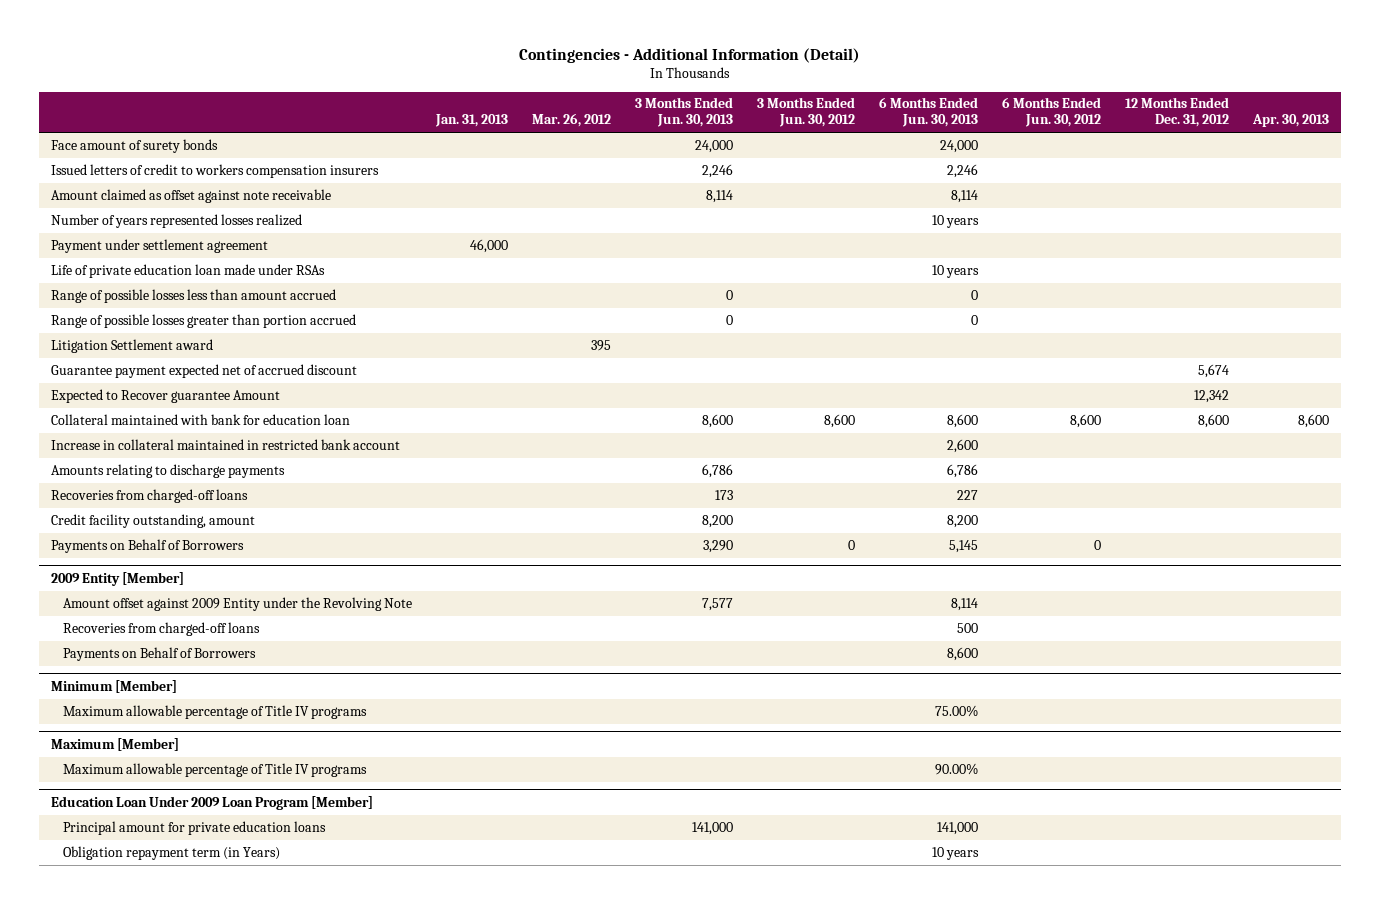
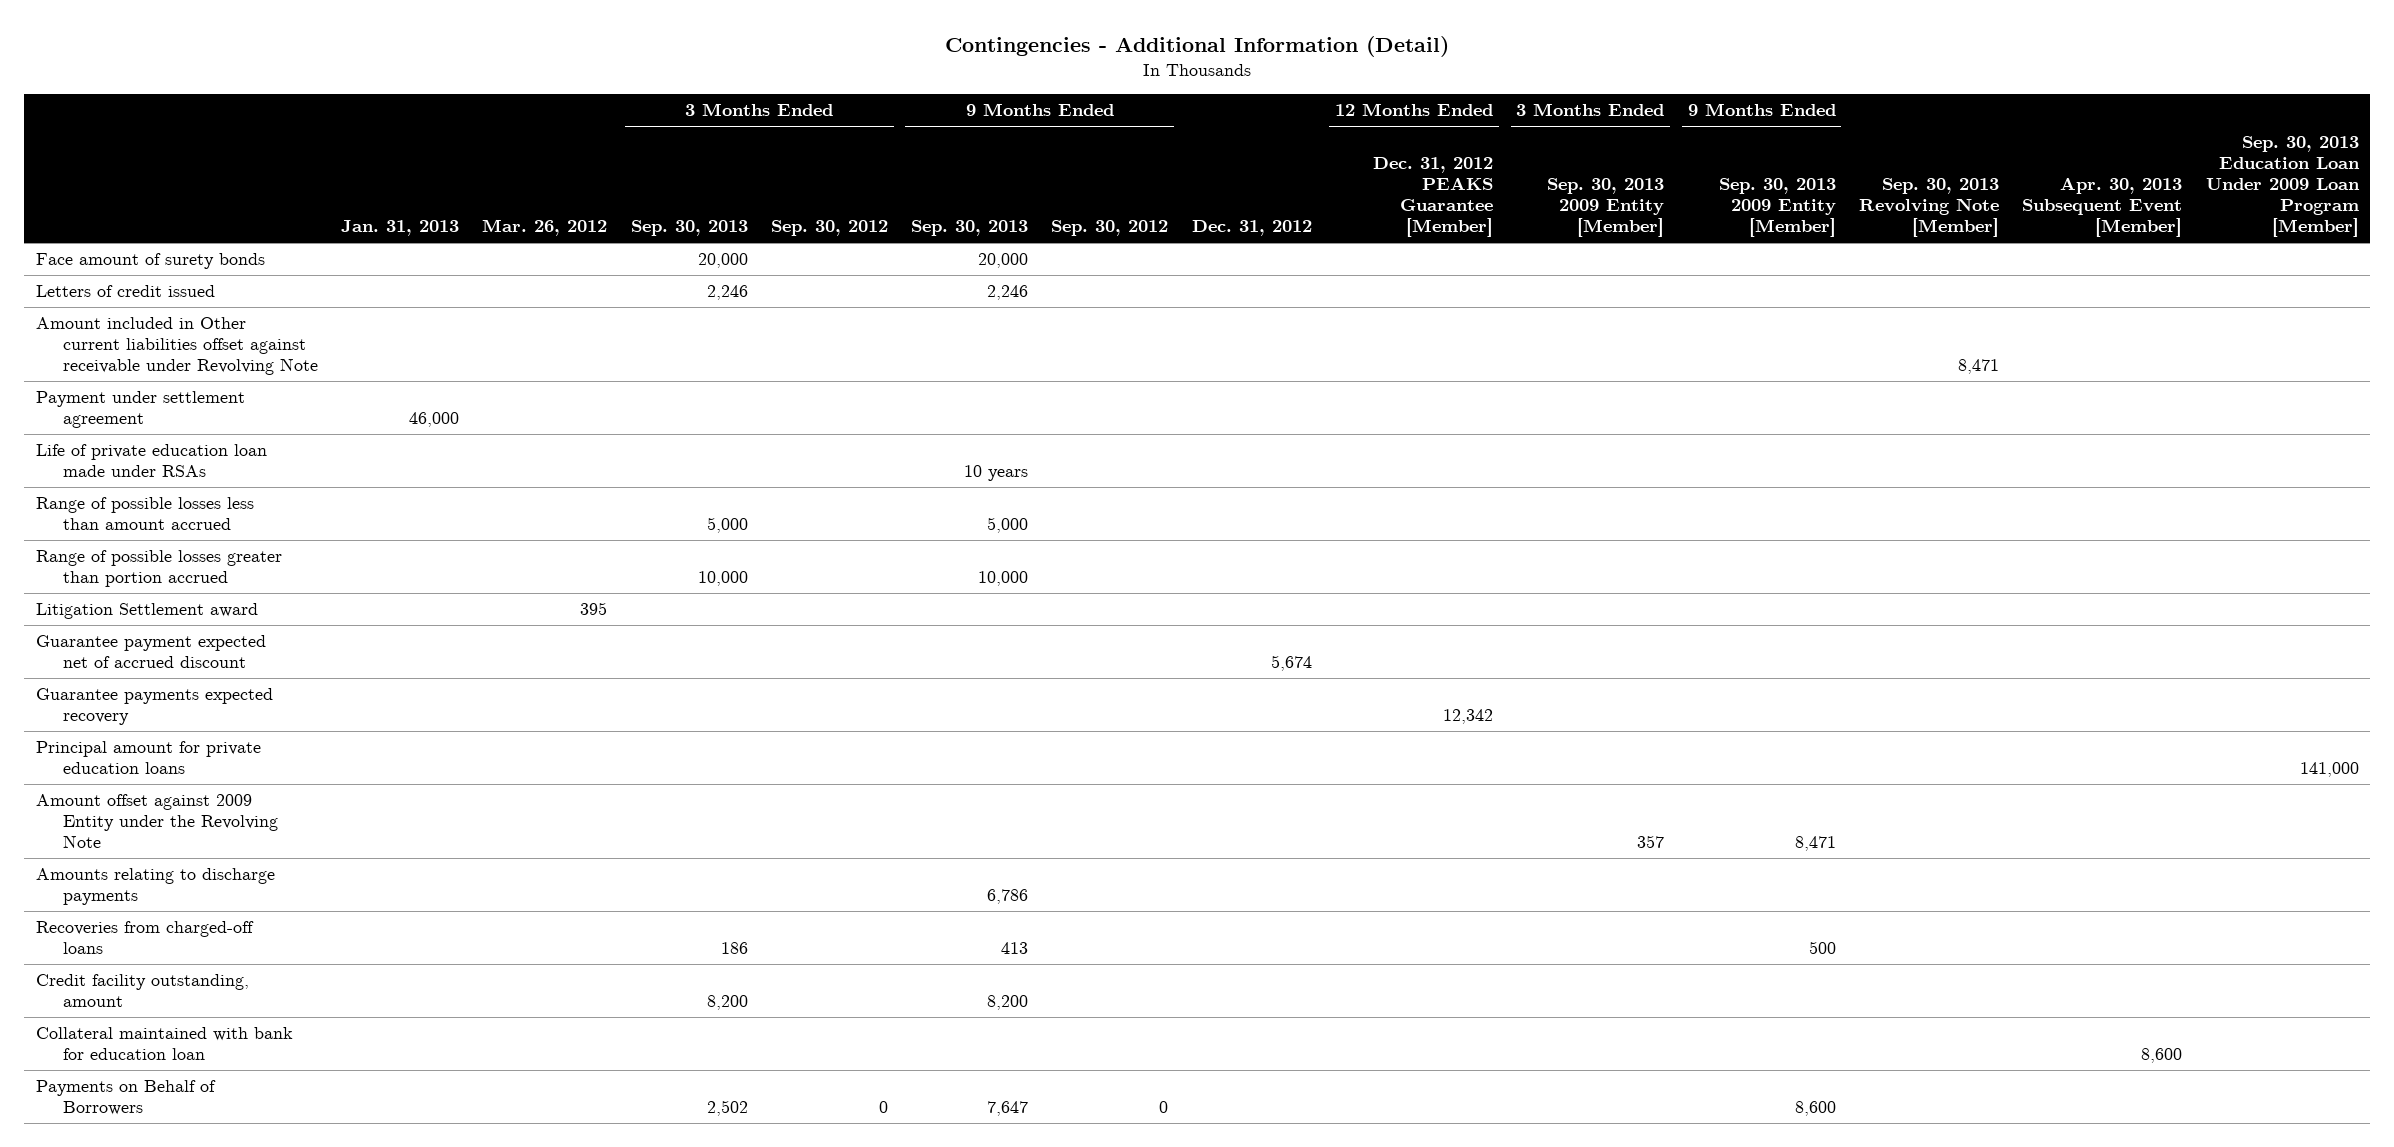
- | Jan. 31, 2013 | Mar. 26, 2012 | 3 Months Ended Jun. 30, 2013 | 3 Months Ended Jun. 30, 2012 | 6 Months Ended Jun. 30, 2013 | 6 Months Ended Jun. 30, 2012 | 12 Months Ended Dec. 31, 2012 | Apr. 30, 2013
+ | Jan. 31, 2013 | Mar. 26, 2012 | 3 Months Ended Sep. 30, 2013 | 3 Months Ended Sep. 30, 2012 | 9 Months Ended Sep. 30, 2013 | 9 Months Ended Sep. 30, 2012 | Dec. 31, 2012 | 12 Months Ended Dec. 31, 2012 PEAKS Guarantee [Member] | 3 Months Ended Sep. 30, 2013 2009 Entity [Member] | 9 Months Ended Sep. 30, 2013 2009 Entity [Member] | Sep. 30, 2013 Revolving Note [Member] | Apr. 30, 2013 Subsequent Event [Member] | Sep. 30, 2013 Education Loan Under 2009 Loan Program [Member]
- Issued letters of credit to workers compensation insurers | | | 2,246 | | 2,246 | | |
- Amount claimed as offset against note receivable | | | 8,114 | | 8,114 | | |
- Number of years represented losses realized | | | | | 10 years | | |
+ Letters of credit issued | | | 2,246 | | 2,246 | | | | | | | |
+ Amount included in Other current liabilities offset against receivable under Revolving Note | | | | | | | | | | | 8,471 | |
- Expected to Recover guarantee Amount | | | | | | | 12,342 |
- Increase in collateral maintained in restricted bank account | | | | | 2,600 | | |
+ Guarantee payments expected recovery | | | | | | | | 12,342 | | | | |
+ Principal amount for private education loans | | | | | | | | | | | | | 141,000
+ Amount offset against 2009 Entity under the Revolving Note | | | | | | | | | 357 | 8,471 | | |
moved down: Collateral maintained with bank for education loan | | | | | | | | | | | | 8,600 |
- 2009 Entity [Member]
- Amount offset against 2009 Entity under the Revolving Note | | | 7,577 | | 8,114 | | |
- Recoveries from charged-off loans | | | | | 500 | | |
- Payments on Behalf of Borrowers | | | | | 8,600 | | |
- Minimum [Member]
- Maximum allowable percentage of Title IV programs | | | | | 75.00% | | |
- Maximum [Member]
- Maximum allowable percentage of Title IV programs | | | | | 90.00% | | |
- Education Loan Under 2009 Loan Program [Member]
- Principal amount for private education loans | | | 141,000 | | 141,000 | | |
- Obligation repayment term (in Years) | | | | | 10 years | | |

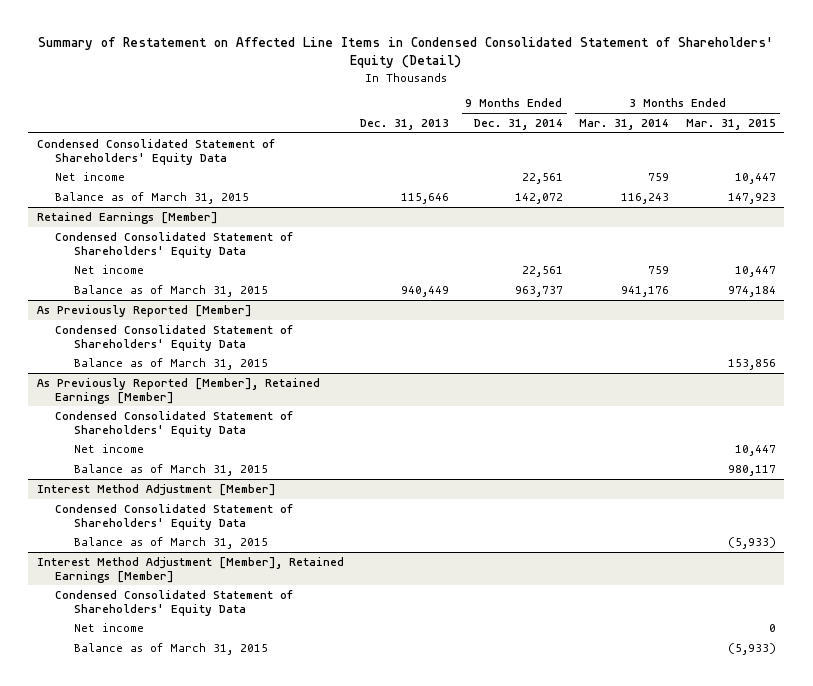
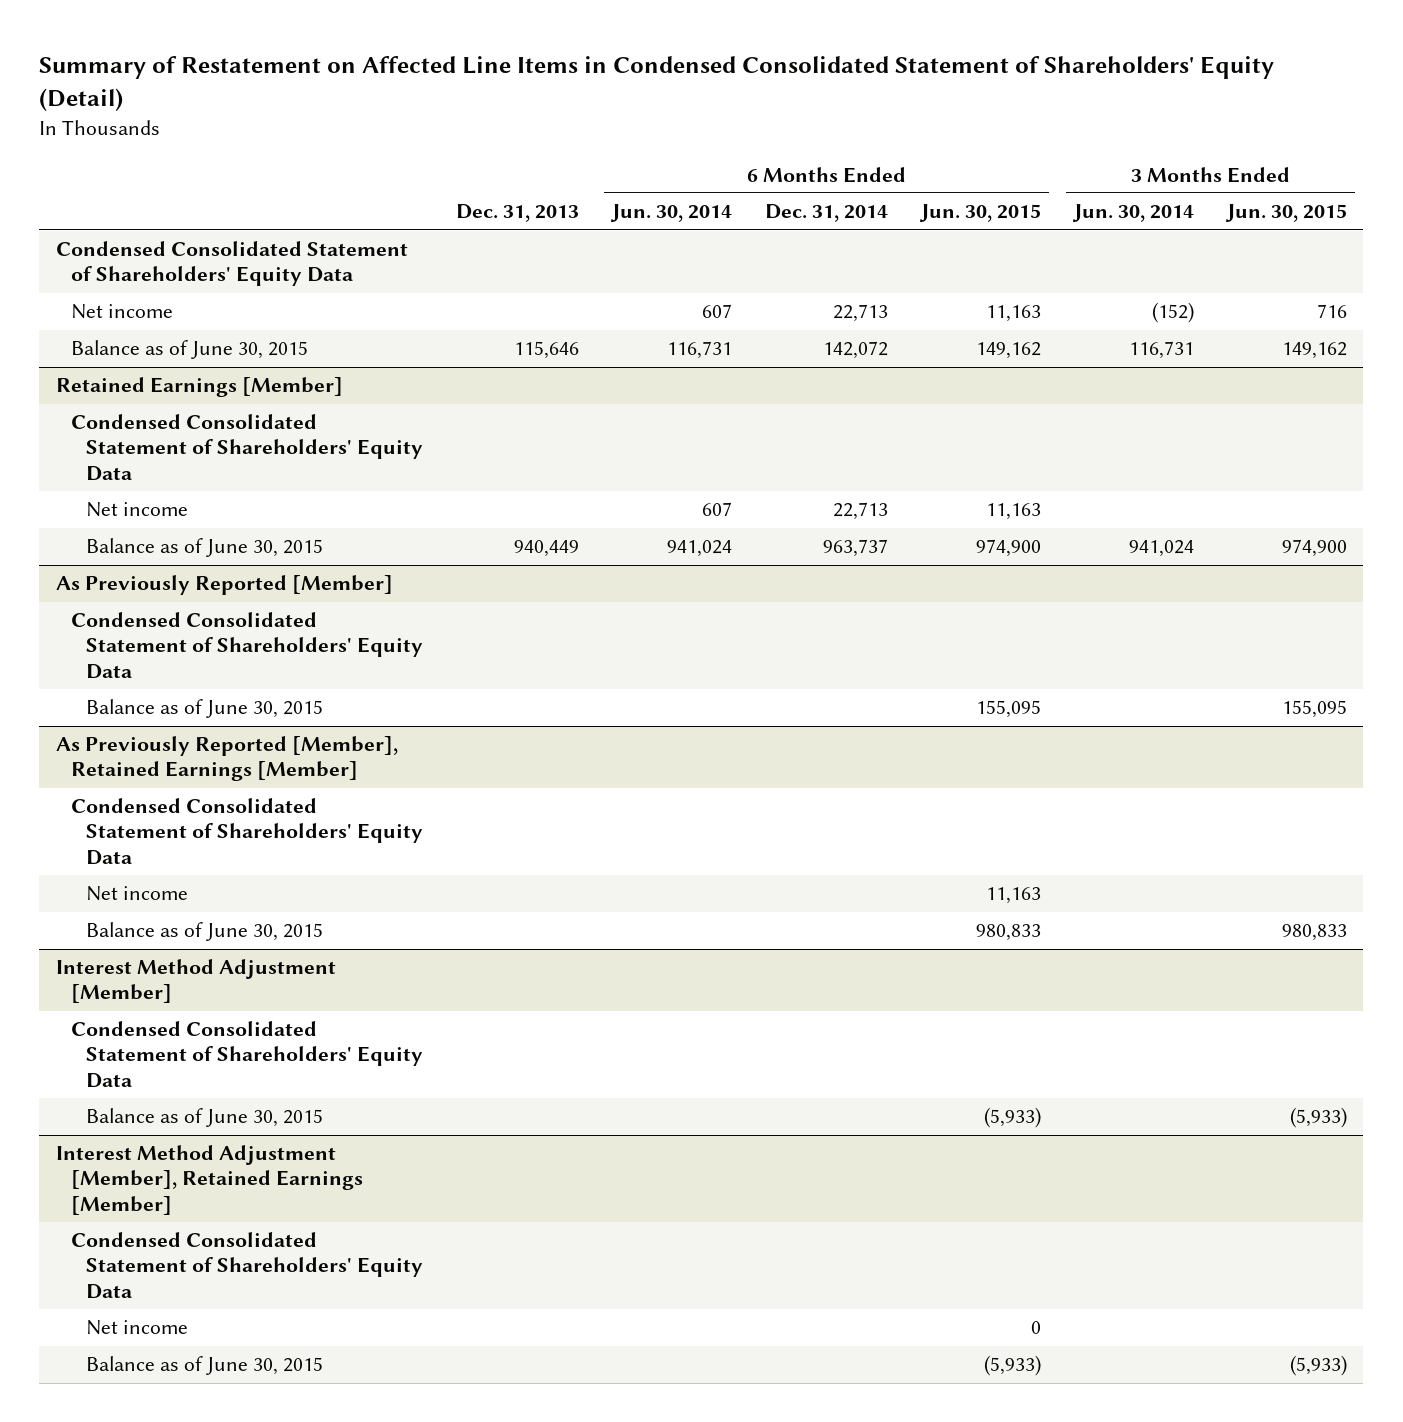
- | Dec. 31, 2013 | 9 Months Ended Dec. 31, 2014 | 3 Months Ended Mar. 31, 2014 | 3 Months Ended Mar. 31, 2015
+ | Dec. 31, 2013 | 6 Months Ended Jun. 30, 2014 | 6 Months Ended Dec. 31, 2014 | 6 Months Ended Jun. 30, 2015 | 3 Months Ended Jun. 30, 2014 | 3 Months Ended Jun. 30, 2015
- Balance as of March 31, 2015 | 115,646 | 142,072 | 116,243 | 147,923
+ Balance as of June 30, 2015 | 115,646 | 116,731 | 142,072 | 149,162 | 116,731 | 149,162
@ Retained Earnings [Member]
- Balance as of March 31, 2015 | 940,449 | 963,737 | 941,176 | 974,184
+ Balance as of June 30, 2015 | 940,449 | 941,024 | 963,737 | 974,900 | 941,024 | 974,900
@ As Previously Reported [Member]
- Balance as of March 31, 2015 | | | | 153,856
+ Balance as of June 30, 2015 | | | | 155,095 | | 155,095
@ As Previously Reported [Member], Retained Earnings [Member]
- Balance as of March 31, 2015 | | | | 980,117
+ Balance as of June 30, 2015 | | | | 980,833 | | 980,833
@ Interest Method Adjustment [Member]
- Balance as of March 31, 2015 | | | | (5,933)
+ Balance as of June 30, 2015 | | | | (5,933) | | (5,933)
@ Interest Method Adjustment [Member], Retained Earnings [Member]
- Balance as of March 31, 2015 | | | | (5,933)
+ Balance as of June 30, 2015 | | | | (5,933) | | (5,933)

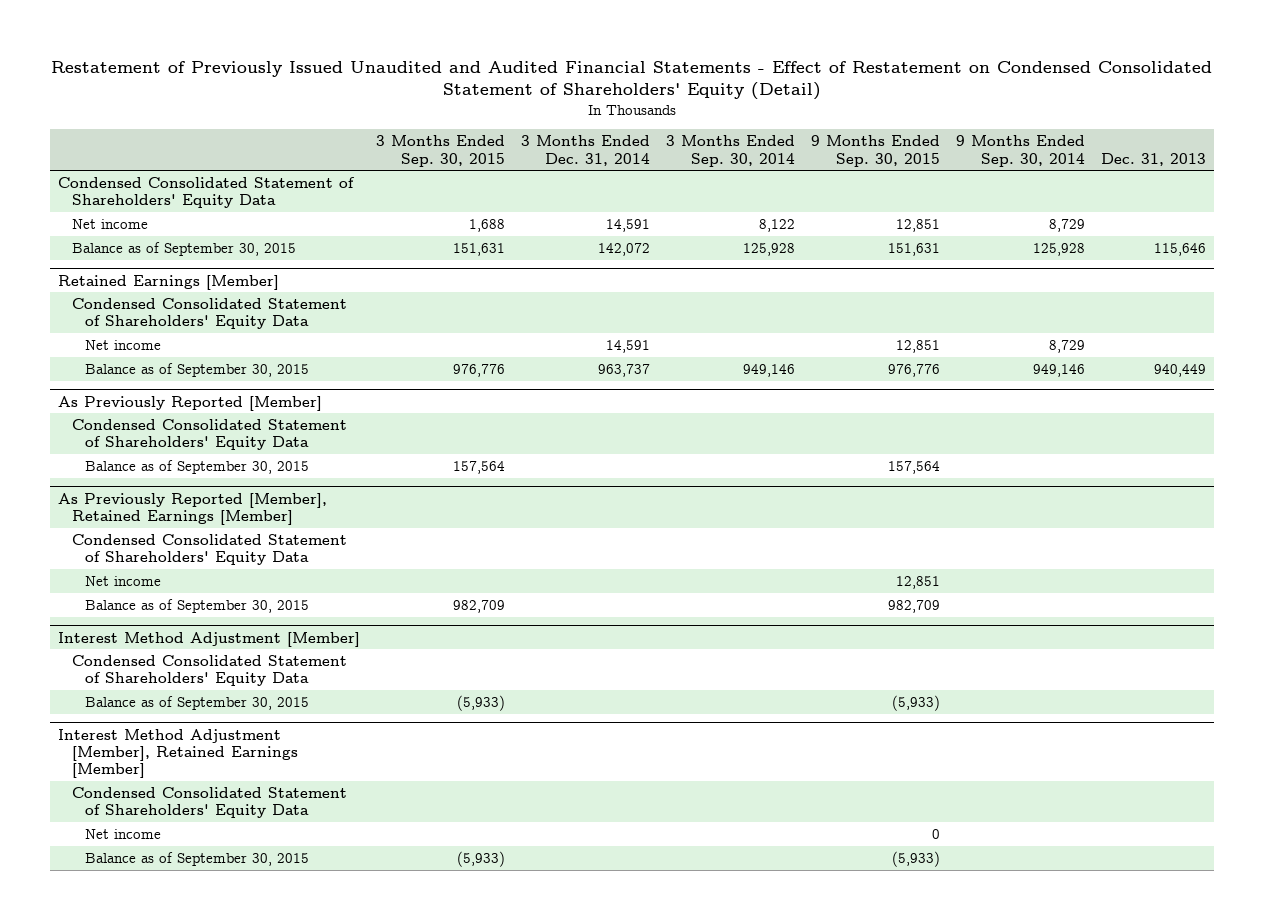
- Summary of Restatement on Affected Line Items in Condensed Consolidated Statement of Shareholders' Equity (Detail)
+ Restatement of Previously Issued Unaudited and Audited Financial Statements - Effect of Restatement on Condensed Consolidated Statement of Shareholders' Equity (Detail)
- | Dec. 31, 2013 | 6 Months Ended Jun. 30, 2014 | 6 Months Ended Dec. 31, 2014 | 6 Months Ended Jun. 30, 2015 | 3 Months Ended Jun. 30, 2014 | 3 Months Ended Jun. 30, 2015
+ | 3 Months Ended Sep. 30, 2015 | 3 Months Ended Dec. 31, 2014 | 3 Months Ended Sep. 30, 2014 | 9 Months Ended Sep. 30, 2015 | 9 Months Ended Sep. 30, 2014 | Dec. 31, 2013
- Balance as of June 30, 2015 | 115,646 | 116,731 | 142,072 | 149,162 | 116,731 | 149,162
+ Balance as of September 30, 2015 | 151,631 | 142,072 | 125,928 | 151,631 | 125,928 | 115,646
@ Retained Earnings [Member]
- Balance as of June 30, 2015 | 940,449 | 941,024 | 963,737 | 974,900 | 941,024 | 974,900
+ Balance as of September 30, 2015 | 976,776 | 963,737 | 949,146 | 976,776 | 949,146 | 940,449
@ As Previously Reported [Member]
- Balance as of June 30, 2015 | | | | 155,095 | | 155,095
+ Balance as of September 30, 2015 | 157,564 | | | 157,564 | |
@ As Previously Reported [Member], Retained Earnings [Member]
- Balance as of June 30, 2015 | | | | 980,833 | | 980,833
+ Balance as of September 30, 2015 | 982,709 | | | 982,709 | |
@ Interest Method Adjustment [Member]
- Balance as of June 30, 2015 | | | | (5,933) | | (5,933)
+ Balance as of September 30, 2015 | (5,933) | | | (5,933) | |
@ Interest Method Adjustment [Member], Retained Earnings [Member]
- Balance as of June 30, 2015 | | | | (5,933) | | (5,933)
+ Balance as of September 30, 2015 | (5,933) | | | (5,933) | |

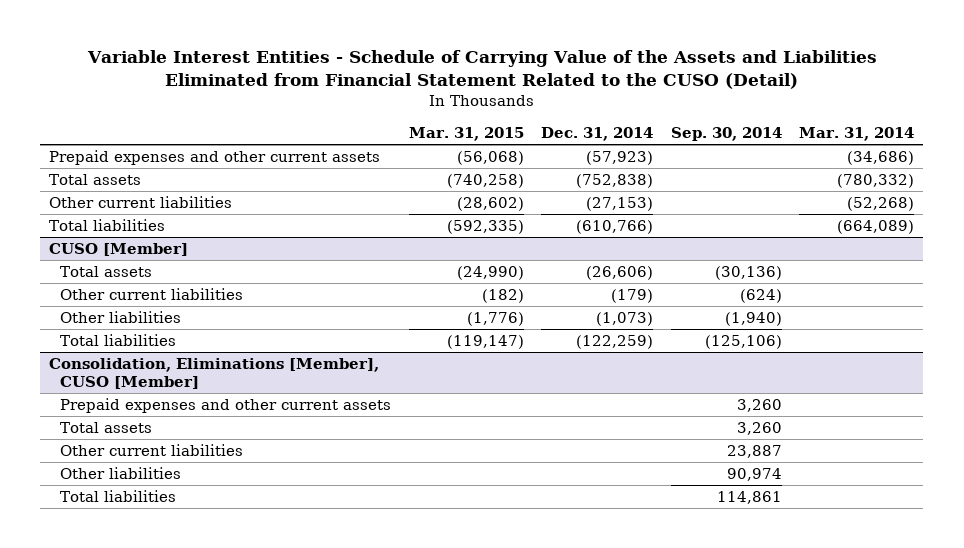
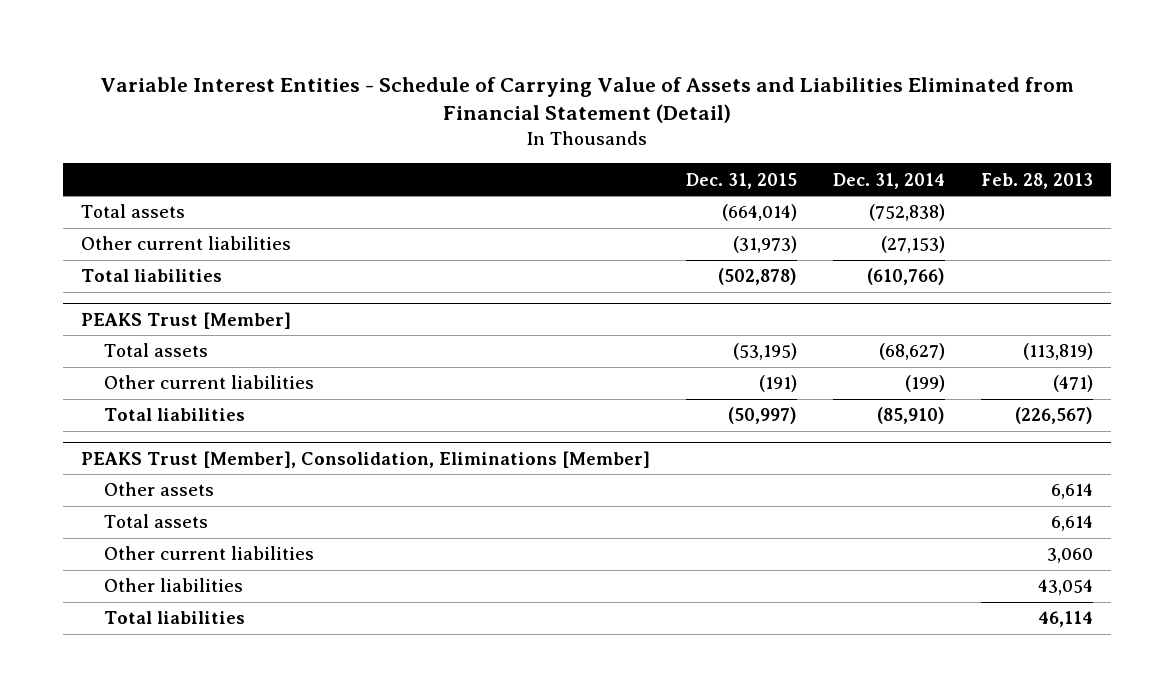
- Variable Interest Entities - Schedule of Carrying Value of the Assets and Liabilities Eliminated from Financial Statement Related to the CUSO (Detail)
+ Variable Interest Entities - Schedule of Carrying Value of Assets and Liabilities Eliminated from Financial Statement (Detail)
- | Mar. 31, 2015 | Dec. 31, 2014 | Sep. 30, 2014 | Mar. 31, 2014
+ | Dec. 31, 2015 | Dec. 31, 2014 | Feb. 28, 2013
- Prepaid expenses and other current assets | (56,068) | (57,923) | | (34,686)
- CUSO [Member]
- Total assets | (24,990) | (26,606) | (30,136) |
- Other current liabilities | (182) | (179) | (624) |
- Other liabilities | (1,776) | (1,073) | (1,940) |
- Total liabilities | (119,147) | (122,259) | (125,106) |
- Consolidation, Eliminations [Member], CUSO [Member]
- Prepaid expenses and other current assets | | | 3,260 |
- Total assets | | | 3,260 |
- Other current liabilities | | | 23,887 |
- Other liabilities | | | 90,974 |
- Total liabilities | | | 114,861 |
+ PEAKS Trust [Member]
+ Total assets | (53,195) | (68,627) | (113,819)
+ Other current liabilities | (191) | (199) | (471)
+ Total liabilities | (50,997) | (85,910) | (226,567)
+ PEAKS Trust [Member], Consolidation, Eliminations [Member]
+ Other assets | | | 6,614
+ Total assets | | | 6,614
+ Other current liabilities | | | 3,060
+ Other liabilities | | | 43,054
+ Total liabilities | | | 46,114

